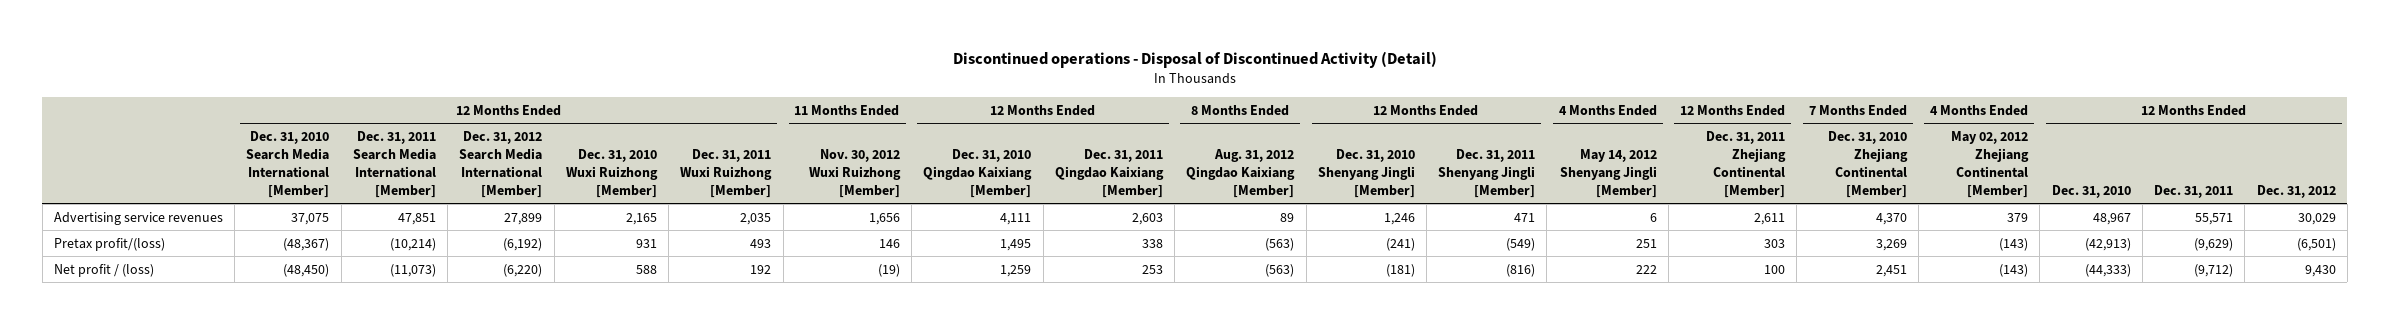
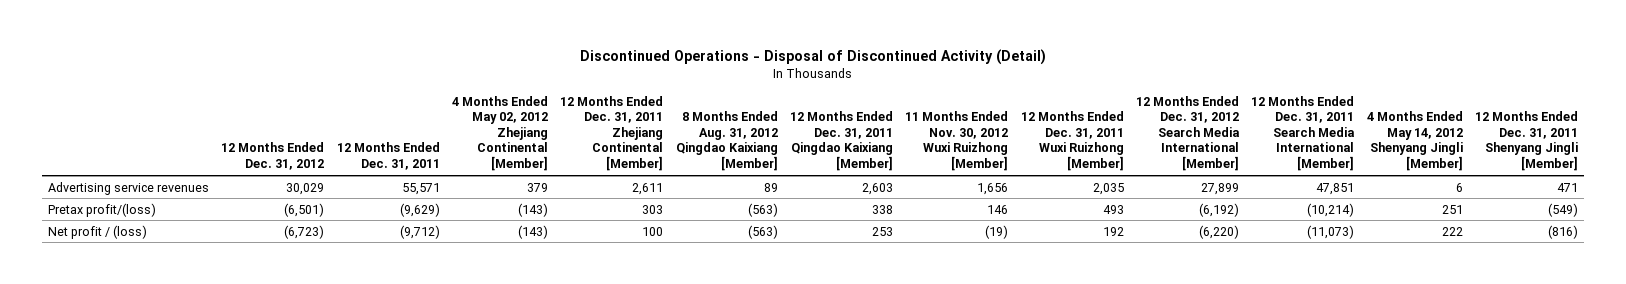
- Discontinued operations - Disposal of Discontinued Activity (Detail)
+ Discontinued Operations - Disposal of Discontinued Activity (Detail)
- | 12 Months Ended Dec. 31, 2010 Search Media International [Member] | 12 Months Ended Dec. 31, 2011 Search Media International [Member] | 12 Months Ended Dec. 31, 2012 Search Media International [Member] | 12 Months Ended Dec. 31, 2010 Wuxi Ruizhong [Member] | 12 Months Ended Dec. 31, 2011 Wuxi Ruizhong [Member] | 11 Months Ended Nov. 30, 2012 Wuxi Ruizhong [Member] | 12 Months Ended Dec. 31, 2010 Qingdao Kaixiang [Member] | 12 Months Ended Dec. 31, 2011 Qingdao Kaixiang [Member] | 8 Months Ended Aug. 31, 2012 Qingdao Kaixiang [Member] | 12 Months Ended Dec. 31, 2010 Shenyang Jingli [Member] | 12 Months Ended Dec. 31, 2011 Shenyang Jingli [Member] | 4 Months Ended May 14, 2012 Shenyang Jingli [Member] | 12 Months Ended Dec. 31, 2011 Zhejiang Continental [Member] | 7 Months Ended Dec. 31, 2010 Zhejiang Continental [Member] | 4 Months Ended May 02, 2012 Zhejiang Continental [Member] | 12 Months Ended Dec. 31, 2010 | 12 Months Ended Dec. 31, 2011 | 12 Months Ended Dec. 31, 2012
+ | 12 Months Ended Dec. 31, 2012 | 12 Months Ended Dec. 31, 2011 | 4 Months Ended May 02, 2012 Zhejiang Continental [Member] | 12 Months Ended Dec. 31, 2011 Zhejiang Continental [Member] | 8 Months Ended Aug. 31, 2012 Qingdao Kaixiang [Member] | 12 Months Ended Dec. 31, 2011 Qingdao Kaixiang [Member] | 11 Months Ended Nov. 30, 2012 Wuxi Ruizhong [Member] | 12 Months Ended Dec. 31, 2011 Wuxi Ruizhong [Member] | 12 Months Ended Dec. 31, 2012 Search Media International [Member] | 12 Months Ended Dec. 31, 2011 Search Media International [Member] | 4 Months Ended May 14, 2012 Shenyang Jingli [Member] | 12 Months Ended Dec. 31, 2011 Shenyang Jingli [Member]
- Net profit / (loss) | (48,450) | (11,073) | (6,220) | 588 | 192 | (19) | 1,259 | 253 | (563) | (181) | (816) | 222 | 100 | 2,451 | (143) | (44,333) | (9,712) | 9,430
+ Net profit / (loss) | (6,723) | (9,712) | (143) | 100 | (563) | 253 | (19) | 192 | (6,220) | (11,073) | 222 | (816)

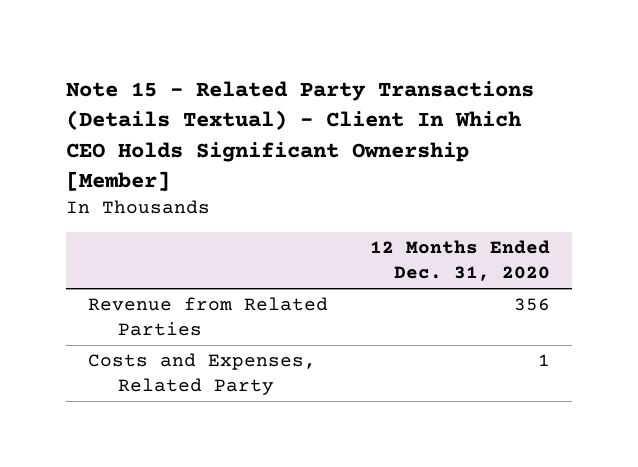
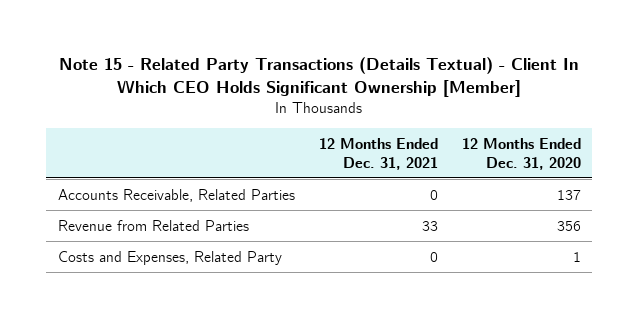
- | 12 Months Ended Dec. 31, 2020
+ | 12 Months Ended Dec. 31, 2021 | 12 Months Ended Dec. 31, 2020
+ Accounts Receivable, Related Parties | 0 | 137

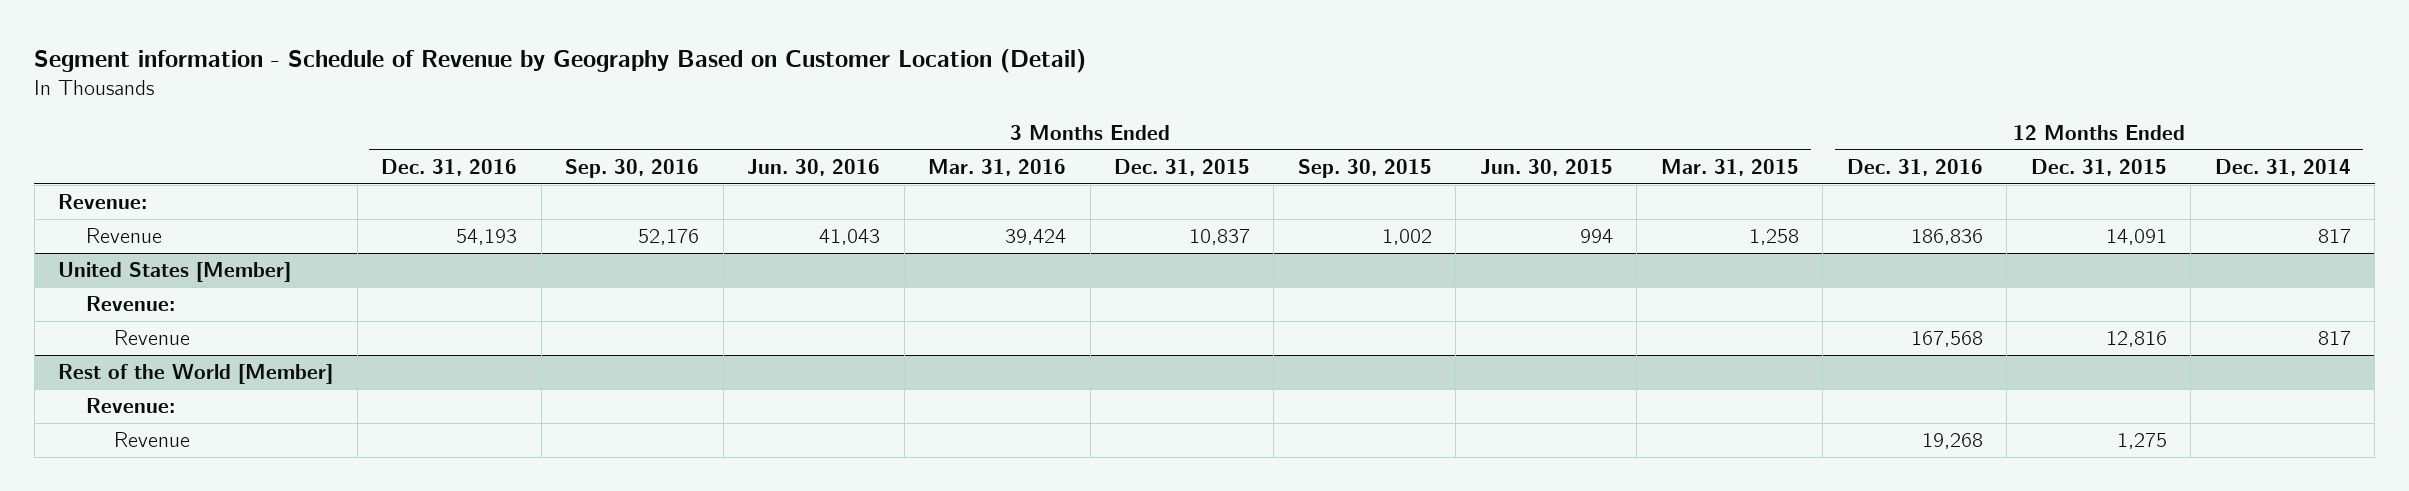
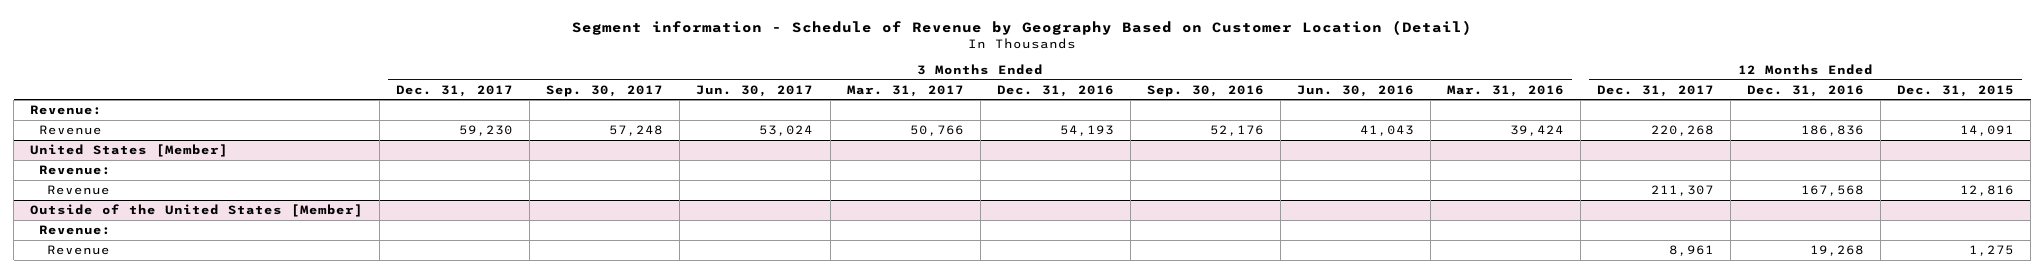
- | 3 Months Ended Dec. 31, 2016 | 3 Months Ended Sep. 30, 2016 | 3 Months Ended Jun. 30, 2016 | 3 Months Ended Mar. 31, 2016 | 3 Months Ended Dec. 31, 2015 | 3 Months Ended Sep. 30, 2015 | 3 Months Ended Jun. 30, 2015 | 3 Months Ended Mar. 31, 2015 | 12 Months Ended Dec. 31, 2016 | 12 Months Ended Dec. 31, 2015 | 12 Months Ended Dec. 31, 2014
+ | 3 Months Ended Dec. 31, 2017 | 3 Months Ended Sep. 30, 2017 | 3 Months Ended Jun. 30, 2017 | 3 Months Ended Mar. 31, 2017 | 3 Months Ended Dec. 31, 2016 | 3 Months Ended Sep. 30, 2016 | 3 Months Ended Jun. 30, 2016 | 3 Months Ended Mar. 31, 2016 | 12 Months Ended Dec. 31, 2017 | 12 Months Ended Dec. 31, 2016 | 12 Months Ended Dec. 31, 2015
- Rest of the World [Member]
+ Outside of the United States [Member]

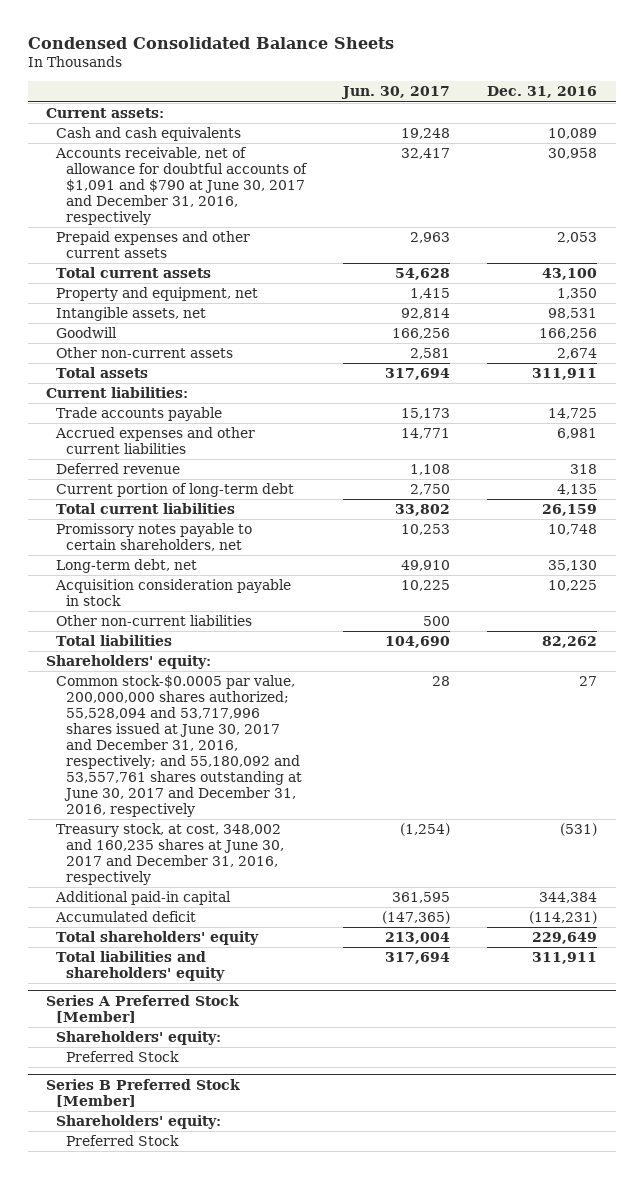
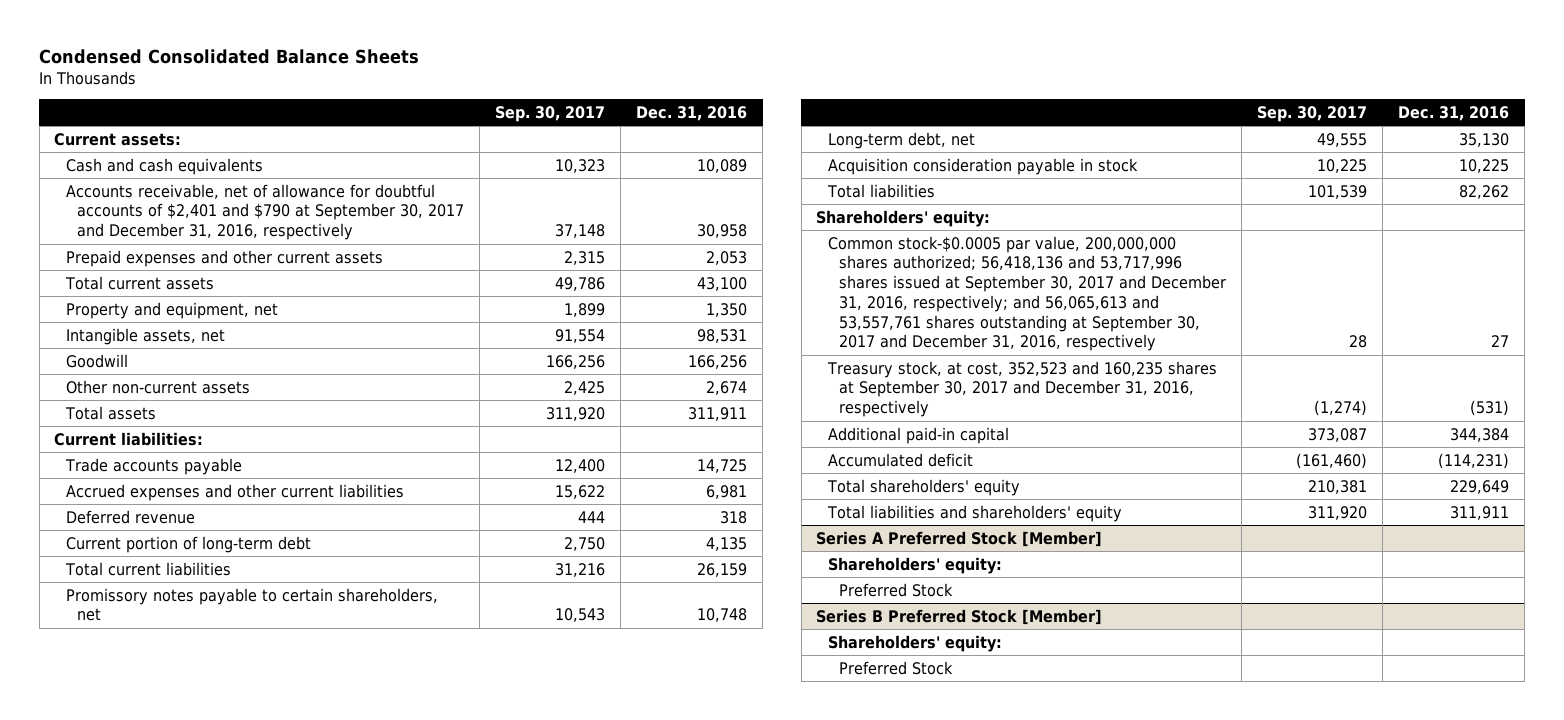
- | Jun. 30, 2017 | Dec. 31, 2016
+ | Sep. 30, 2017 | Dec. 31, 2016
- Accounts receivable, net of allowance for doubtful accounts of $1,091 and $790 at June 30, 2017 and December 31, 2016, respectively | 32,417 | 30,958
+ Accounts receivable, net of allowance for doubtful accounts of $2,401 and $790 at September 30, 2017 and December 31, 2016, respectively | 37,148 | 30,958
- Other non-current liabilities | 500 |
- Common stock-$0.0005 par value, 200,000,000 shares authorized; 55,528,094 and 53,717,996 shares issued at June 30, 2017 and December 31, 2016, respectively; and 55,180,092 and 53,557,761 shares outstanding at June 30, 2017 and December 31, 2016, respectively | 28 | 27
- Treasury stock, at cost, 348,002 and 160,235 shares at June 30, 2017 and December 31, 2016, respectively | (1,254) | (531)
+ Common stock-$0.0005 par value, 200,000,000 shares authorized; 56,418,136 and 53,717,996 shares issued at September 30, 2017 and December 31, 2016, respectively; and 56,065,613 and 53,557,761 shares outstanding at September 30, 2017 and December 31, 2016, respectively | 28 | 27
+ Treasury stock, at cost, 352,523 and 160,235 shares at September 30, 2017 and December 31, 2016, respectively | (1,274) | (531)

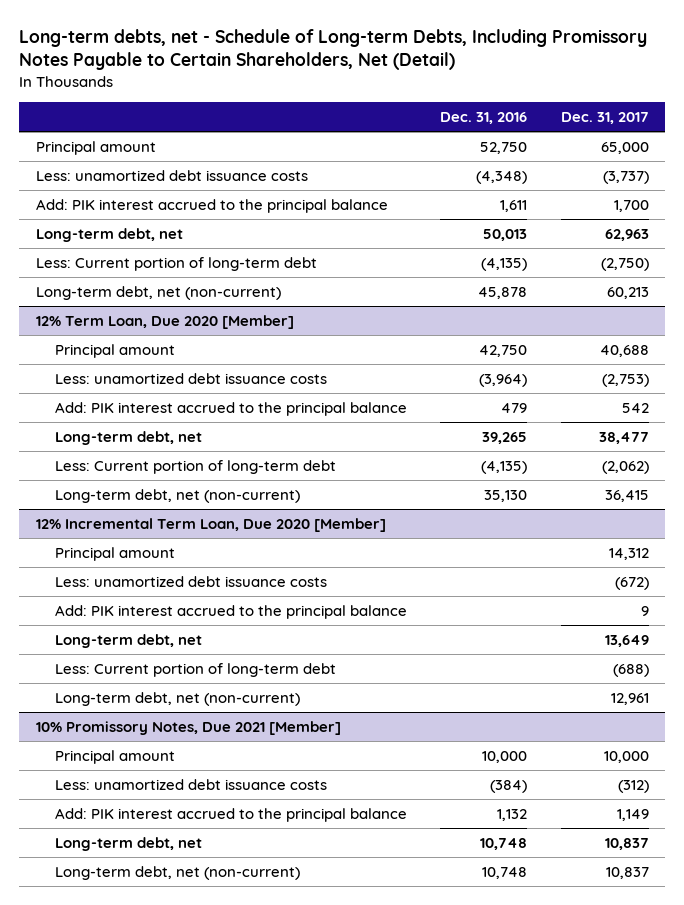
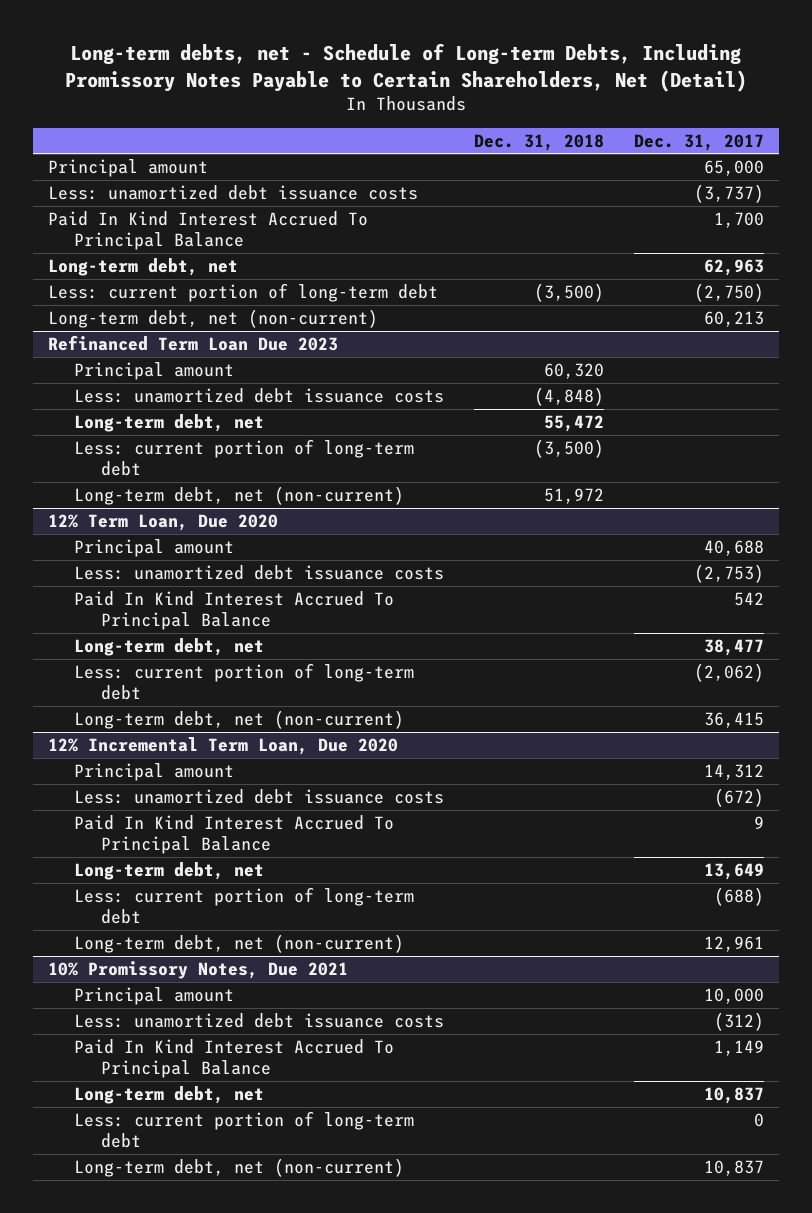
- | Dec. 31, 2016 | Dec. 31, 2017
+ | Dec. 31, 2018 | Dec. 31, 2017
- Add: PIK interest accrued to the principal balance | 1,611 | 1,700
+ Paid In Kind Interest Accrued To Principal Balance | | 1,700
- Less: Current portion of long-term debt | (4,135) | (2,750)
+ Less: current portion of long-term debt | (3,500) | (2,750)
- 12% Term Loan, Due 2020 [Member]
+ Refinanced Term Loan Due 2023
+ Principal amount | 60,320 |
+ Less: unamortized debt issuance costs | (4,848) |
+ Long-term debt, net | 55,472 |
+ Less: current portion of long-term debt | (3,500) |
+ Long-term debt, net (non-current) | 51,972 |
+ 12% Term Loan, Due 2020
- Add: PIK interest accrued to the principal balance | 479 | 542
+ Paid In Kind Interest Accrued To Principal Balance | | 542
- Less: Current portion of long-term debt | (4,135) | (2,062)
+ Less: current portion of long-term debt | | (2,062)
- 12% Incremental Term Loan, Due 2020 [Member]
+ 12% Incremental Term Loan, Due 2020
- Add: PIK interest accrued to the principal balance | | 9
+ Paid In Kind Interest Accrued To Principal Balance | | 9
- Less: Current portion of long-term debt | | (688)
+ Less: current portion of long-term debt | | (688)
- 10% Promissory Notes, Due 2021 [Member]
+ 10% Promissory Notes, Due 2021
- Add: PIK interest accrued to the principal balance | 1,132 | 1,149
+ Paid In Kind Interest Accrued To Principal Balance | | 1,149
+ Less: current portion of long-term debt | | 0

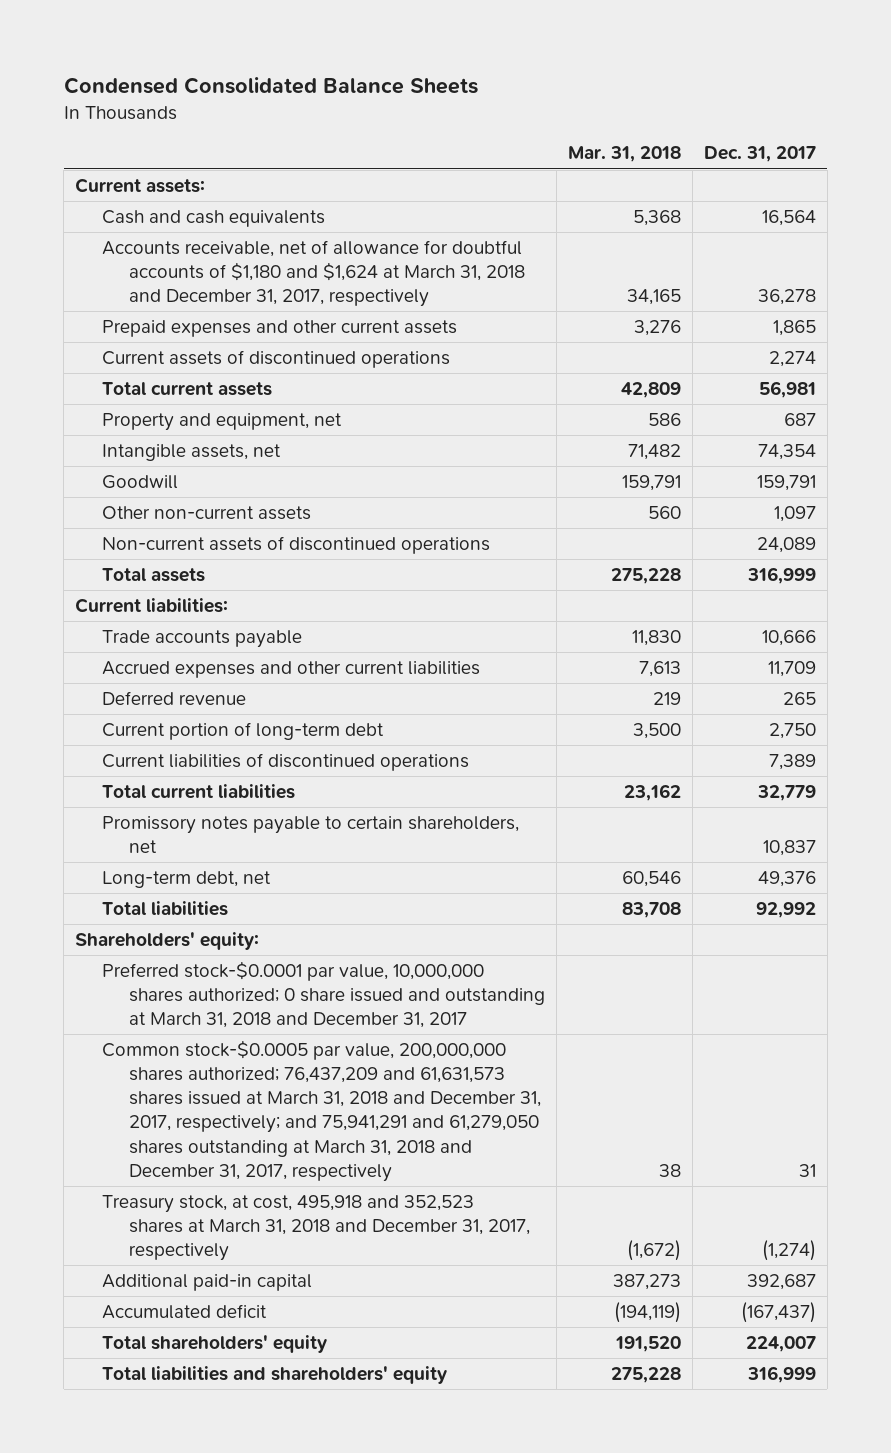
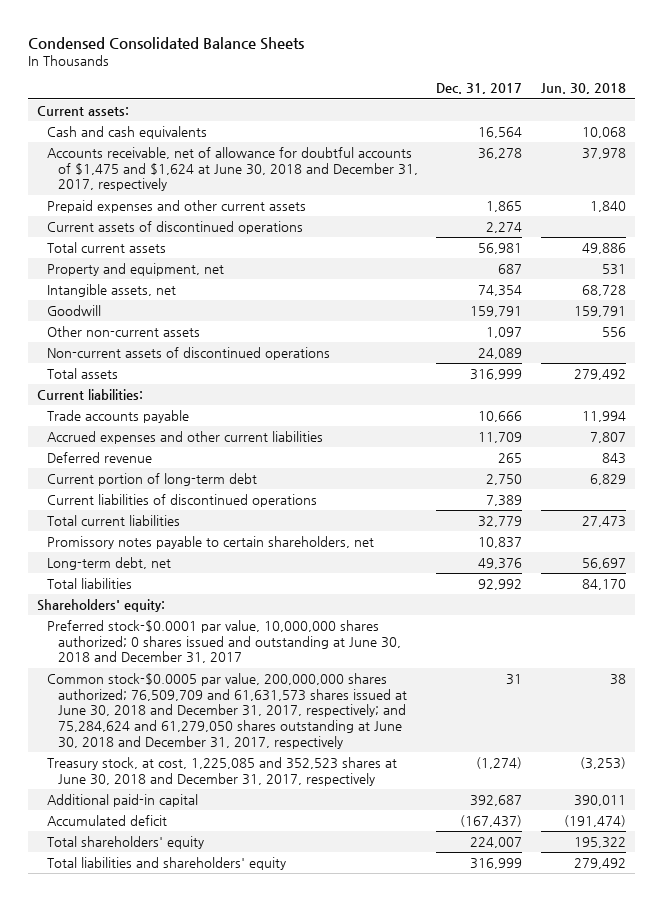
- | Mar. 31, 2018 | Dec. 31, 2017
+ | Dec. 31, 2017 | Jun. 30, 2018
- Accounts receivable, net of allowance for doubtful accounts of $1,180 and $1,624 at March 31, 2018 and December 31, 2017, respectively | 34,165 | 36,278
+ Accounts receivable, net of allowance for doubtful accounts of $1,475 and $1,624 at June 30, 2018 and December 31, 2017, respectively | 36,278 | 37,978
- Preferred stock-$0.0001 par value, 10,000,000 shares authorized; 0 share issued and outstanding at March 31, 2018 and December 31, 2017
- Common stock-$0.0005 par value, 200,000,000 shares authorized; 76,437,209 and 61,631,573 shares issued at March 31, 2018 and December 31, 2017, respectively; and 75,941,291 and 61,279,050 shares outstanding at March 31, 2018 and December 31, 2017, respectively | 38 | 31
- Treasury stock, at cost, 495,918 and 352,523 shares at March 31, 2018 and December 31, 2017, respectively | (1,672) | (1,274)
+ Preferred stock-$0.0001 par value, 10,000,000 shares authorized; 0 shares issued and outstanding at June 30, 2018 and December 31, 2017
+ Common stock-$0.0005 par value, 200,000,000 shares authorized; 76,509,709 and 61,631,573 shares issued at June 30, 2018 and December 31, 2017, respectively; and 75,284,624 and 61,279,050 shares outstanding at June 30, 2018 and December 31, 2017, respectively | 31 | 38
+ Treasury stock, at cost, 1,225,085 and 352,523 shares at June 30, 2018 and December 31, 2017, respectively | (1,274) | (3,253)

